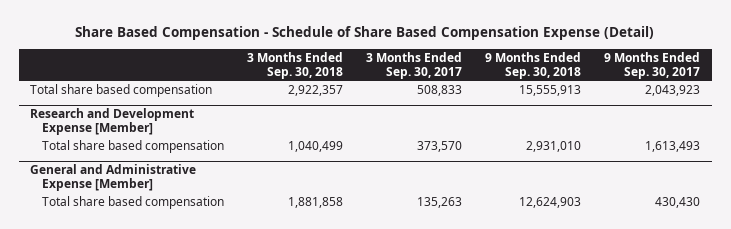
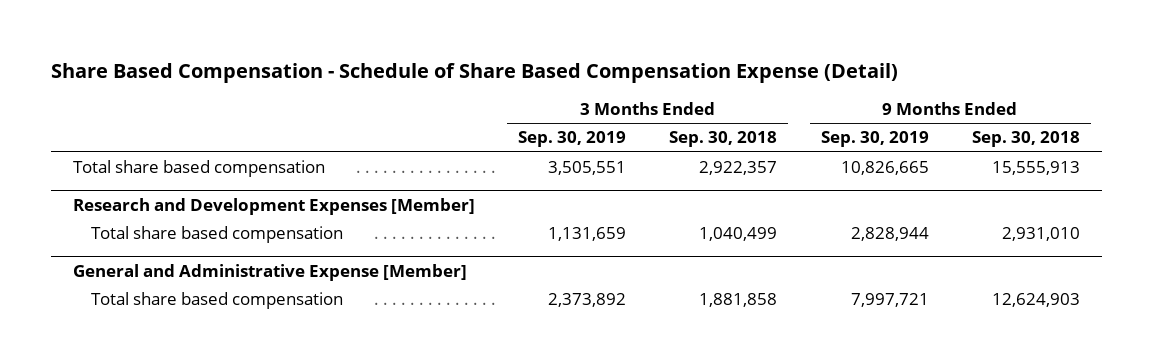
- | 3 Months Ended Sep. 30, 2018 | 3 Months Ended Sep. 30, 2017 | 9 Months Ended Sep. 30, 2018 | 9 Months Ended Sep. 30, 2017
+ | 3 Months Ended Sep. 30, 2019 | 3 Months Ended Sep. 30, 2018 | 9 Months Ended Sep. 30, 2019 | 9 Months Ended Sep. 30, 2018
- Research and Development Expense [Member]
+ Research and Development Expenses [Member]

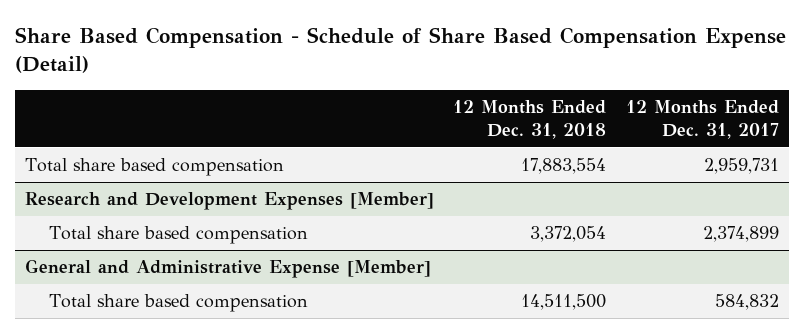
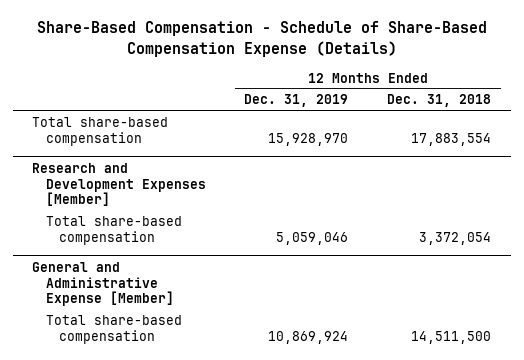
- Share Based Compensation - Schedule of Share Based Compensation Expense (Detail)
+ Share-Based Compensation - Schedule of Share-Based Compensation Expense (Details)
- | 12 Months Ended Dec. 31, 2018 | 12 Months Ended Dec. 31, 2017
+ | 12 Months Ended Dec. 31, 2019 | 12 Months Ended Dec. 31, 2018
- Total share based compensation | 17,883,554 | 2,959,731
+ Total share-based compensation | 15,928,970 | 17,883,554
@ Research and Development Expenses [Member]
- Total share based compensation | 3,372,054 | 2,374,899
+ Total share-based compensation | 5,059,046 | 3,372,054
@ General and Administrative Expense [Member]
- Total share based compensation | 14,511,500 | 584,832
+ Total share-based compensation | 10,869,924 | 14,511,500

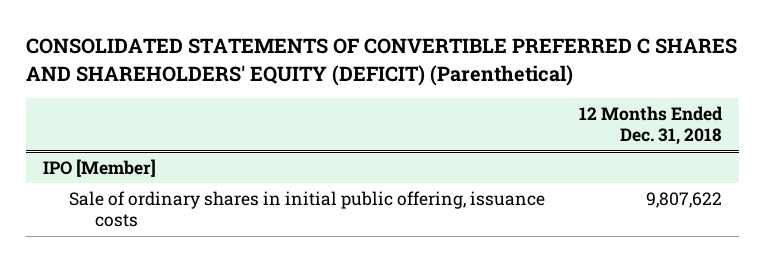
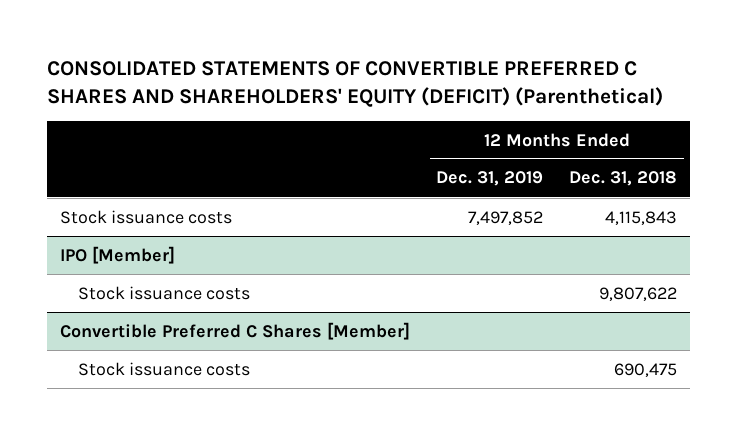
- | 12 Months Ended Dec. 31, 2018
+ | 12 Months Ended Dec. 31, 2019 | 12 Months Ended Dec. 31, 2018
+ Stock issuance costs | 7,497,852 | 4,115,843
@ IPO [Member]
- Sale of ordinary shares in initial public offering, issuance costs | 9,807,622
+ Stock issuance costs | | 9,807,622
+ Convertible Preferred C Shares [Member]
+ Stock issuance costs | | 690,475

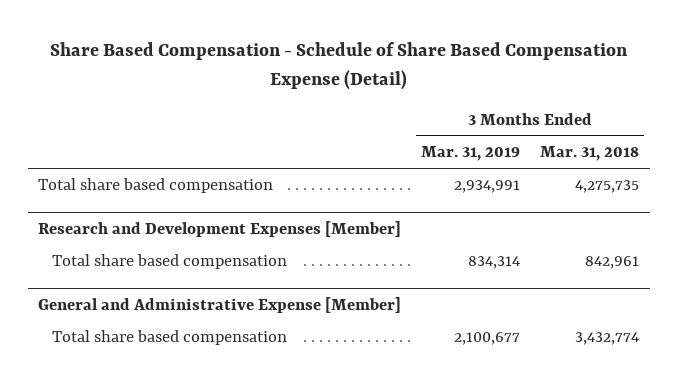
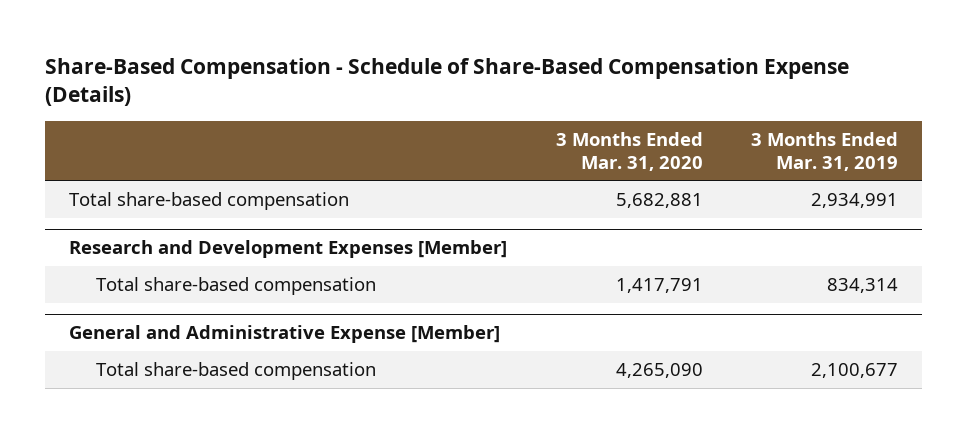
- Share Based Compensation - Schedule of Share Based Compensation Expense (Detail)
+ Share-Based Compensation - Schedule of Share-Based Compensation Expense (Details)
- | 3 Months Ended Mar. 31, 2019 | 3 Months Ended Mar. 31, 2018
+ | 3 Months Ended Mar. 31, 2020 | 3 Months Ended Mar. 31, 2019
- Total share based compensation | 2,934,991 | 4,275,735
+ Total share-based compensation | 5,682,881 | 2,934,991
@ Research and Development Expenses [Member]
- Total share based compensation | 834,314 | 842,961
+ Total share-based compensation | 1,417,791 | 834,314
@ General and Administrative Expense [Member]
- Total share based compensation | 2,100,677 | 3,432,774
+ Total share-based compensation | 4,265,090 | 2,100,677

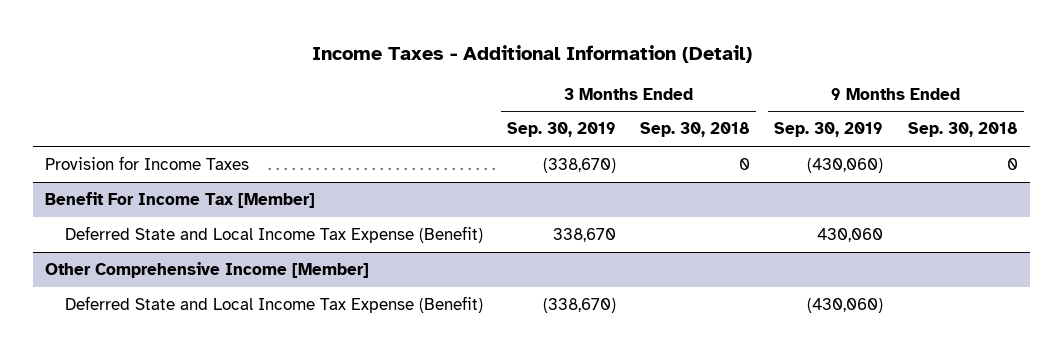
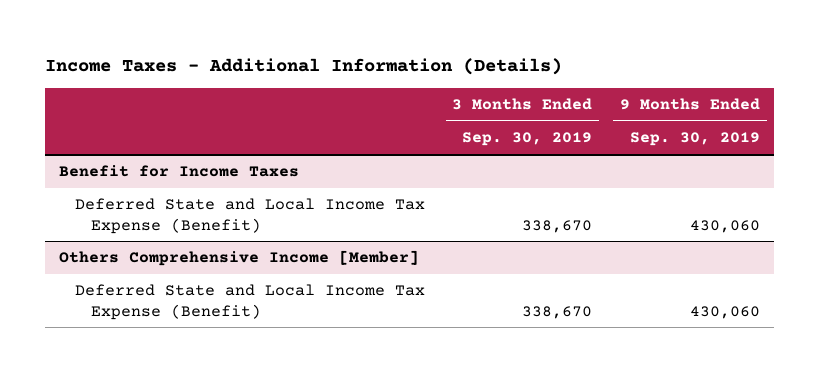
- Income Taxes - Additional Information (Detail)
+ Income Taxes - Additional Information (Details)
- | 3 Months Ended Sep. 30, 2019 | 3 Months Ended Sep. 30, 2018 | 9 Months Ended Sep. 30, 2019 | 9 Months Ended Sep. 30, 2018
+ | 3 Months Ended Sep. 30, 2019 | 9 Months Ended Sep. 30, 2019
- Provision for Income Taxes | (338,670) | 0 | (430,060) | 0
- Benefit For Income Tax [Member]
+ Benefit for Income Taxes
- Other Comprehensive Income [Member]
- Deferred State and Local Income Tax Expense (Benefit) | (338,670) | | (430,060) |
+ Others Comprehensive Income [Member]
+ Deferred State and Local Income Tax Expense (Benefit) | 338,670 | 430,060

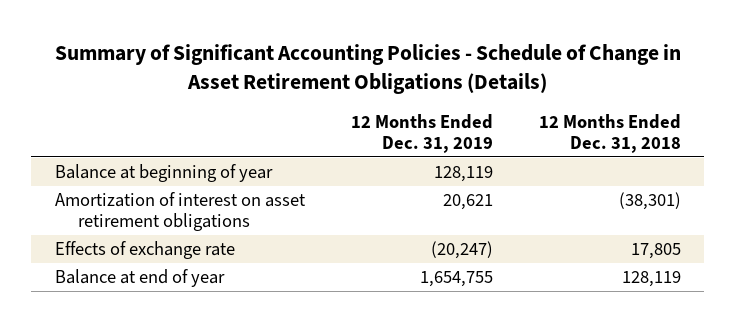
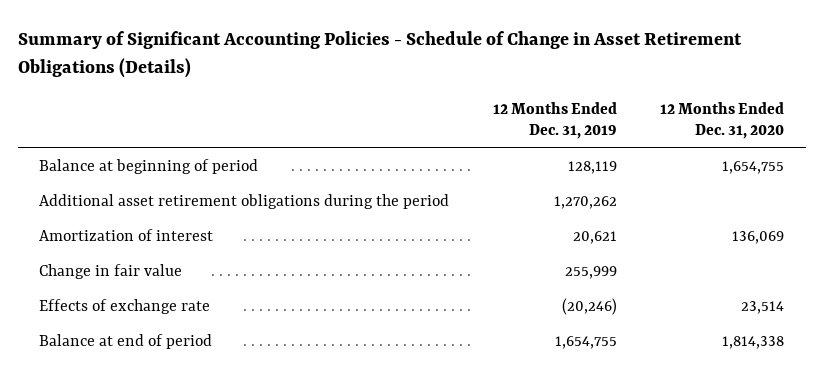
- | 12 Months Ended Dec. 31, 2019 | 12 Months Ended Dec. 31, 2018
+ | 12 Months Ended Dec. 31, 2019 | 12 Months Ended Dec. 31, 2020
- Balance at beginning of year | 128,119 |
- Amortization of interest on asset retirement obligations | 20,621 | (38,301)
- Effects of exchange rate | (20,247) | 17,805
- Balance at end of year | 1,654,755 | 128,119
+ Balance at beginning of period | 128,119 | 1,654,755
+ Additional asset retirement obligations during the period | 1,270,262 |
+ Amortization of interest | 20,621 | 136,069
+ Change in fair value | 255,999 |
+ Effects of exchange rate | (20,246) | 23,514
+ Balance at end of period | 1,654,755 | 1,814,338

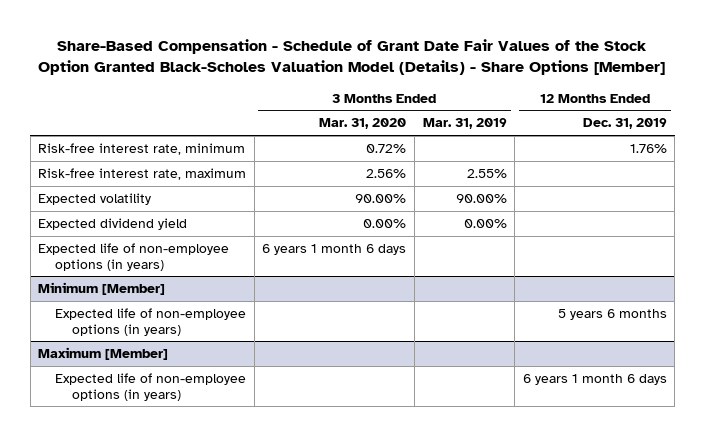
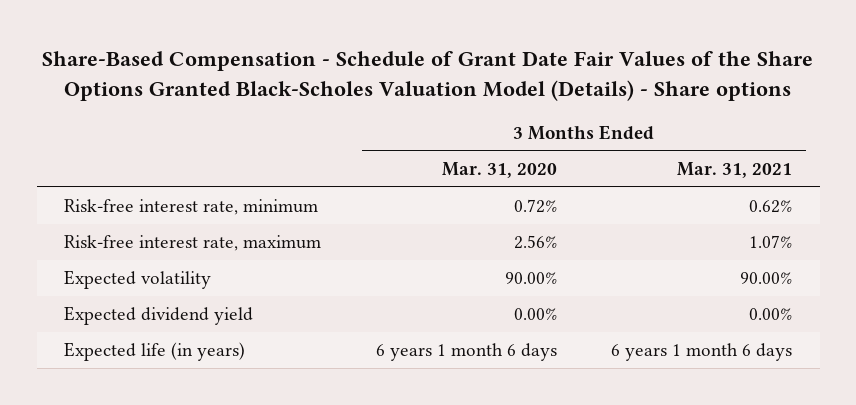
- Share-Based Compensation - Schedule of Grant Date Fair Values of the Stock Option Granted Black-Scholes Valuation Model (Details) - Share Options [Member]
+ Share-Based Compensation - Schedule of Grant Date Fair Values of the Share Options Granted Black-Scholes Valuation Model (Details) - Share options
- | 3 Months Ended Mar. 31, 2020 | 3 Months Ended Mar. 31, 2019 | 12 Months Ended Dec. 31, 2019
+ | 3 Months Ended Mar. 31, 2020 | 3 Months Ended Mar. 31, 2021
- Expected life of non-employee options (in years) | 6 years 1 month 6 days | |
- Minimum [Member]
- Expected life of non-employee options (in years) | | | 5 years 6 months
- Maximum [Member]
- Expected life of non-employee options (in years) | | | 6 years 1 month 6 days
+ Expected life (in years) | 6 years 1 month 6 days | 6 years 1 month 6 days

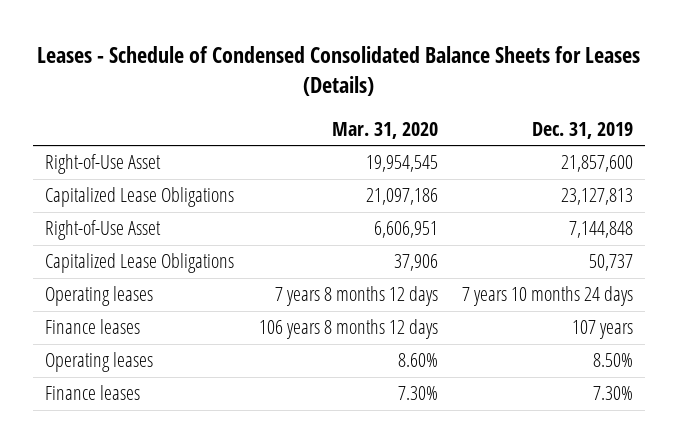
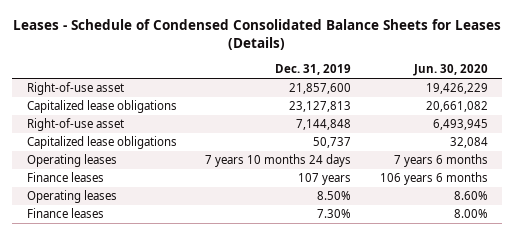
- | Mar. 31, 2020 | Dec. 31, 2019
+ | Dec. 31, 2019 | Jun. 30, 2020
- Right-of-Use Asset | 19,954,545 | 21,857,600
- Capitalized Lease Obligations | 21,097,186 | 23,127,813
- Right-of-Use Asset | 6,606,951 | 7,144,848
- Capitalized Lease Obligations | 37,906 | 50,737
+ Right-of-use asset | 21,857,600 | 19,426,229
+ Capitalized lease obligations | 23,127,813 | 20,661,082
+ Right-of-use asset | 7,144,848 | 6,493,945
+ Capitalized lease obligations | 50,737 | 32,084

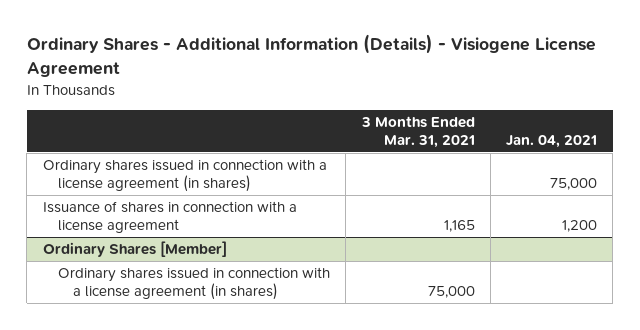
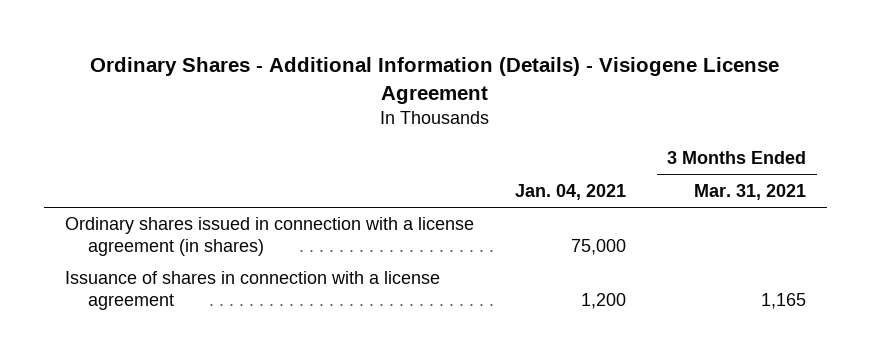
- | 3 Months Ended Mar. 31, 2021 | Jan. 04, 2021
+ | Jan. 04, 2021 | 3 Months Ended Mar. 31, 2021
- Ordinary Shares [Member]
- Ordinary shares issued in connection with a license agreement (in shares) | 75,000 |

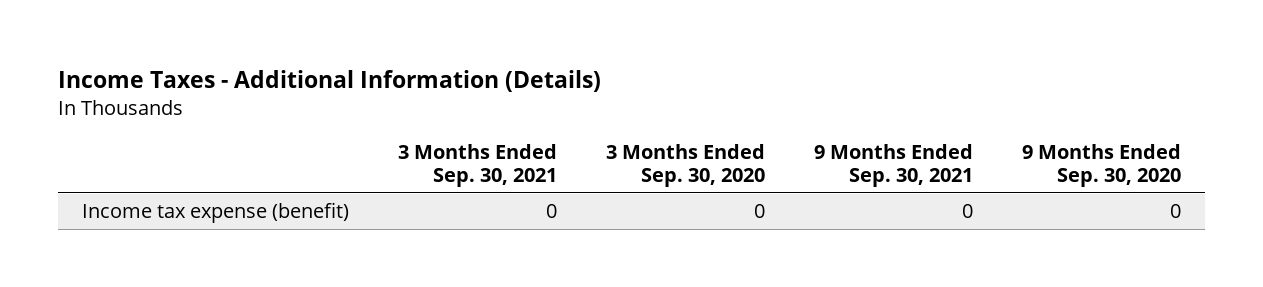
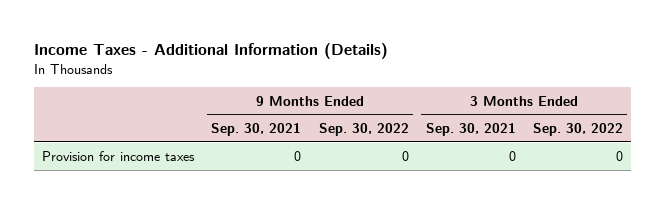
- | 3 Months Ended Sep. 30, 2021 | 3 Months Ended Sep. 30, 2020 | 9 Months Ended Sep. 30, 2021 | 9 Months Ended Sep. 30, 2020
+ | 9 Months Ended Sep. 30, 2021 | 9 Months Ended Sep. 30, 2022 | 3 Months Ended Sep. 30, 2021 | 3 Months Ended Sep. 30, 2022
- Income tax expense (benefit) | 0 | 0 | 0 | 0
+ Provision for income taxes | 0 | 0 | 0 | 0

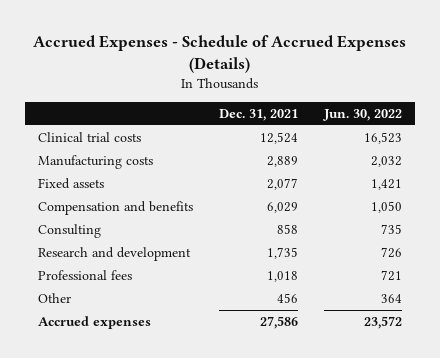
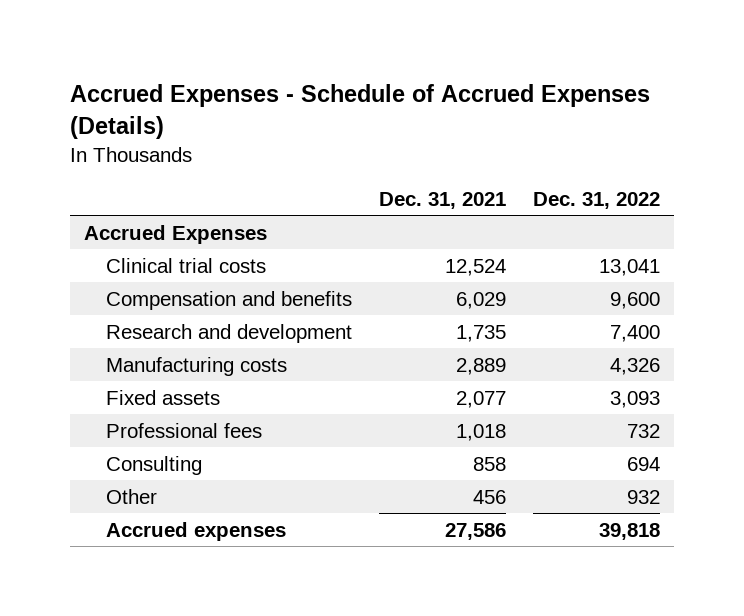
- | Dec. 31, 2021 | Jun. 30, 2022
+ | Dec. 31, 2021 | Dec. 31, 2022
+ Accrued Expenses
moved down: Manufacturing costs | 2,889 | 4,326
moved down: Fixed assets | 2,077 | 3,093
moved down: Consulting | 858 | 694

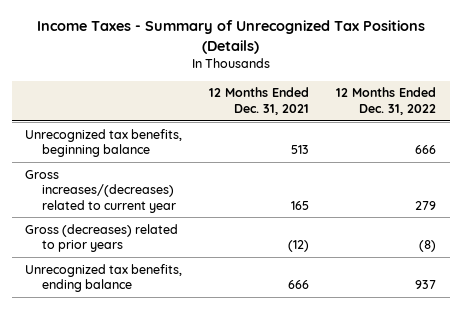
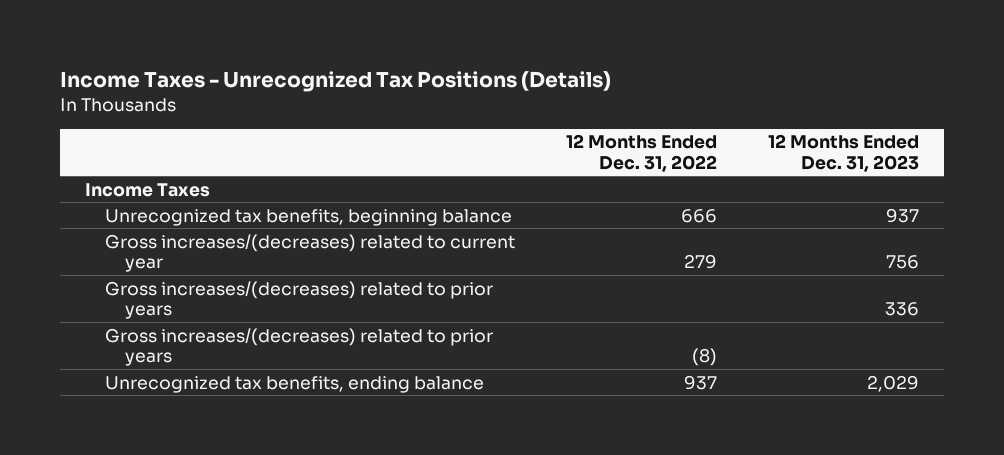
- Income Taxes - Summary of Unrecognized Tax Positions (Details)
+ Income Taxes - Unrecognized Tax Positions (Details)
- | 12 Months Ended Dec. 31, 2021 | 12 Months Ended Dec. 31, 2022
+ | 12 Months Ended Dec. 31, 2022 | 12 Months Ended Dec. 31, 2023
+ Income Taxes
- Gross (decreases) related to prior years | (12) | (8)
+ Gross increases/(decreases) related to prior years | | 336
+ Gross increases/(decreases) related to prior years | (8) |

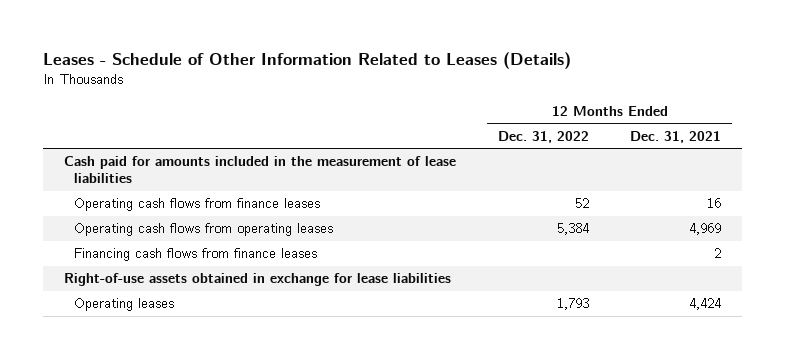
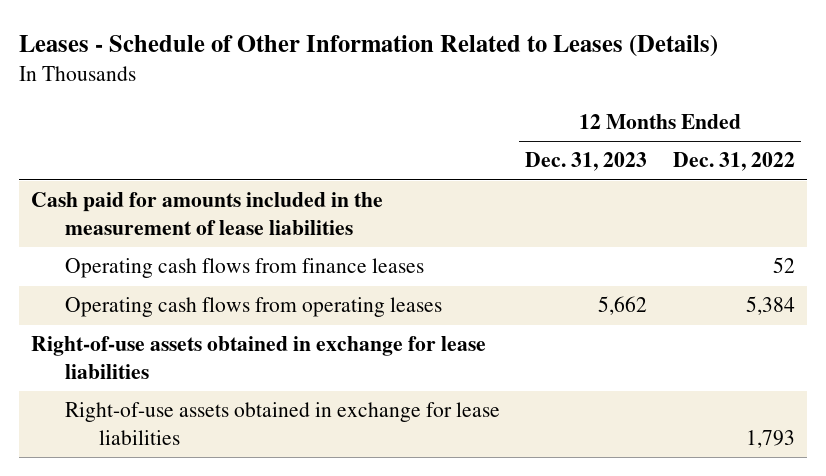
- | 12 Months Ended Dec. 31, 2022 | 12 Months Ended Dec. 31, 2021
+ | 12 Months Ended Dec. 31, 2023 | 12 Months Ended Dec. 31, 2022
- Financing cash flows from finance leases | | 2
- Operating leases | 1,793 | 4,424
+ Right-of-use assets obtained in exchange for lease liabilities | | 1,793

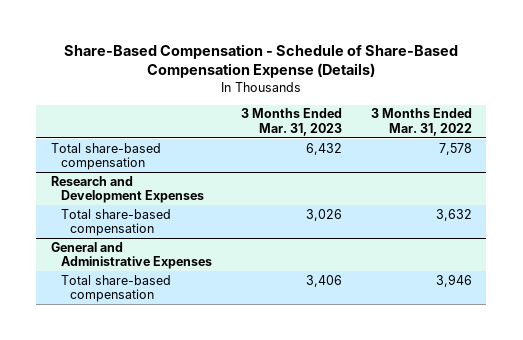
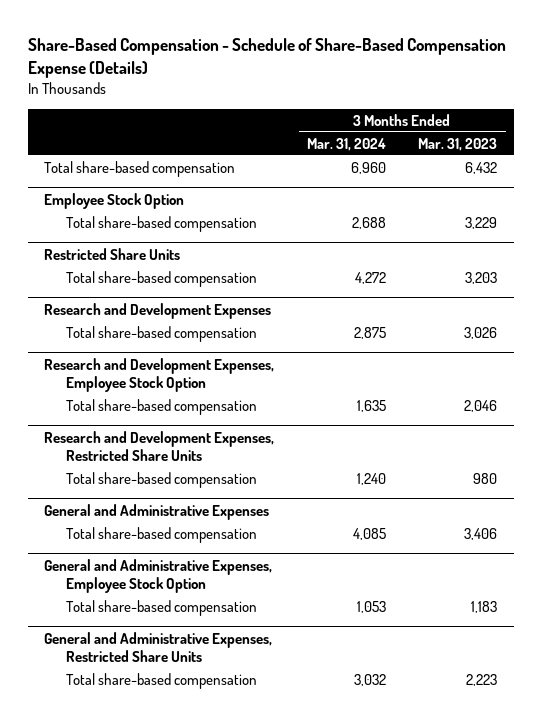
- | 3 Months Ended Mar. 31, 2023 | 3 Months Ended Mar. 31, 2022
+ | 3 Months Ended Mar. 31, 2024 | 3 Months Ended Mar. 31, 2023
+ Employee Stock Option
+ Total share-based compensation | 2,688 | 3,229
+ Restricted Share Units
+ Total share-based compensation | 4,272 | 3,203
+ Research and Development Expenses, Employee Stock Option
+ Total share-based compensation | 1,635 | 2,046
+ Research and Development Expenses, Restricted Share Units
+ Total share-based compensation | 1,240 | 980
+ General and Administrative Expenses, Employee Stock Option
+ Total share-based compensation | 1,053 | 1,183
+ General and Administrative Expenses, Restricted Share Units
+ Total share-based compensation | 3,032 | 2,223

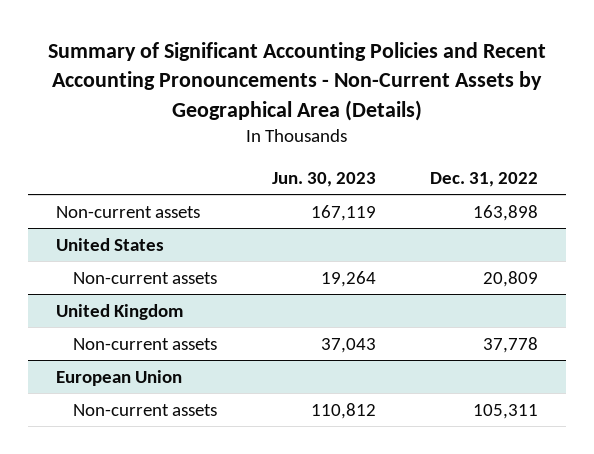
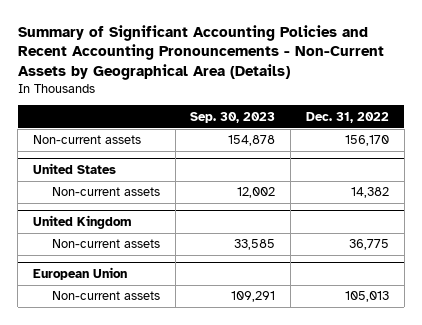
- | Jun. 30, 2023 | Dec. 31, 2022
+ | Sep. 30, 2023 | Dec. 31, 2022
- Non-current assets | 167,119 | 163,898
+ Non-current assets | 154,878 | 156,170
@ United States
- Non-current assets | 19,264 | 20,809
+ Non-current assets | 12,002 | 14,382
@ United Kingdom
- Non-current assets | 37,043 | 37,778
+ Non-current assets | 33,585 | 36,775
@ European Union
- Non-current assets | 110,812 | 105,311
+ Non-current assets | 109,291 | 105,013

